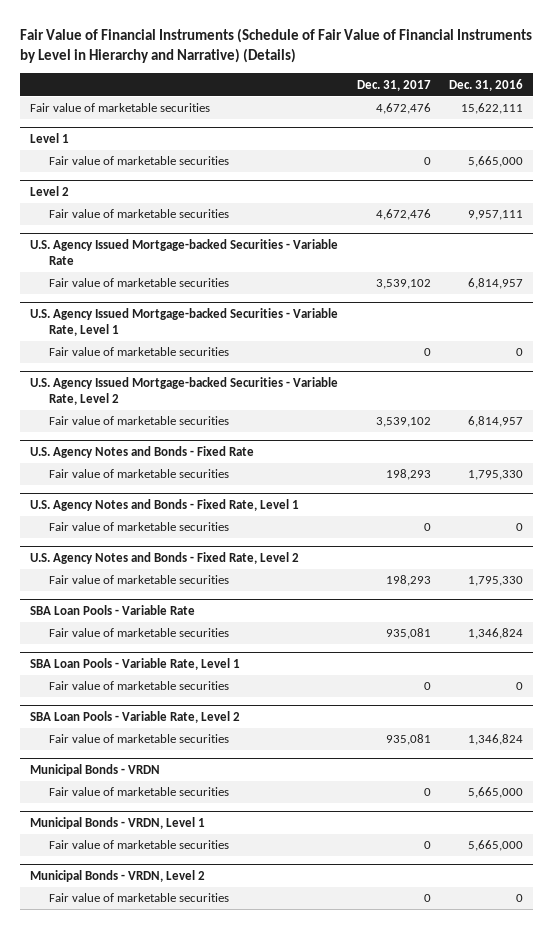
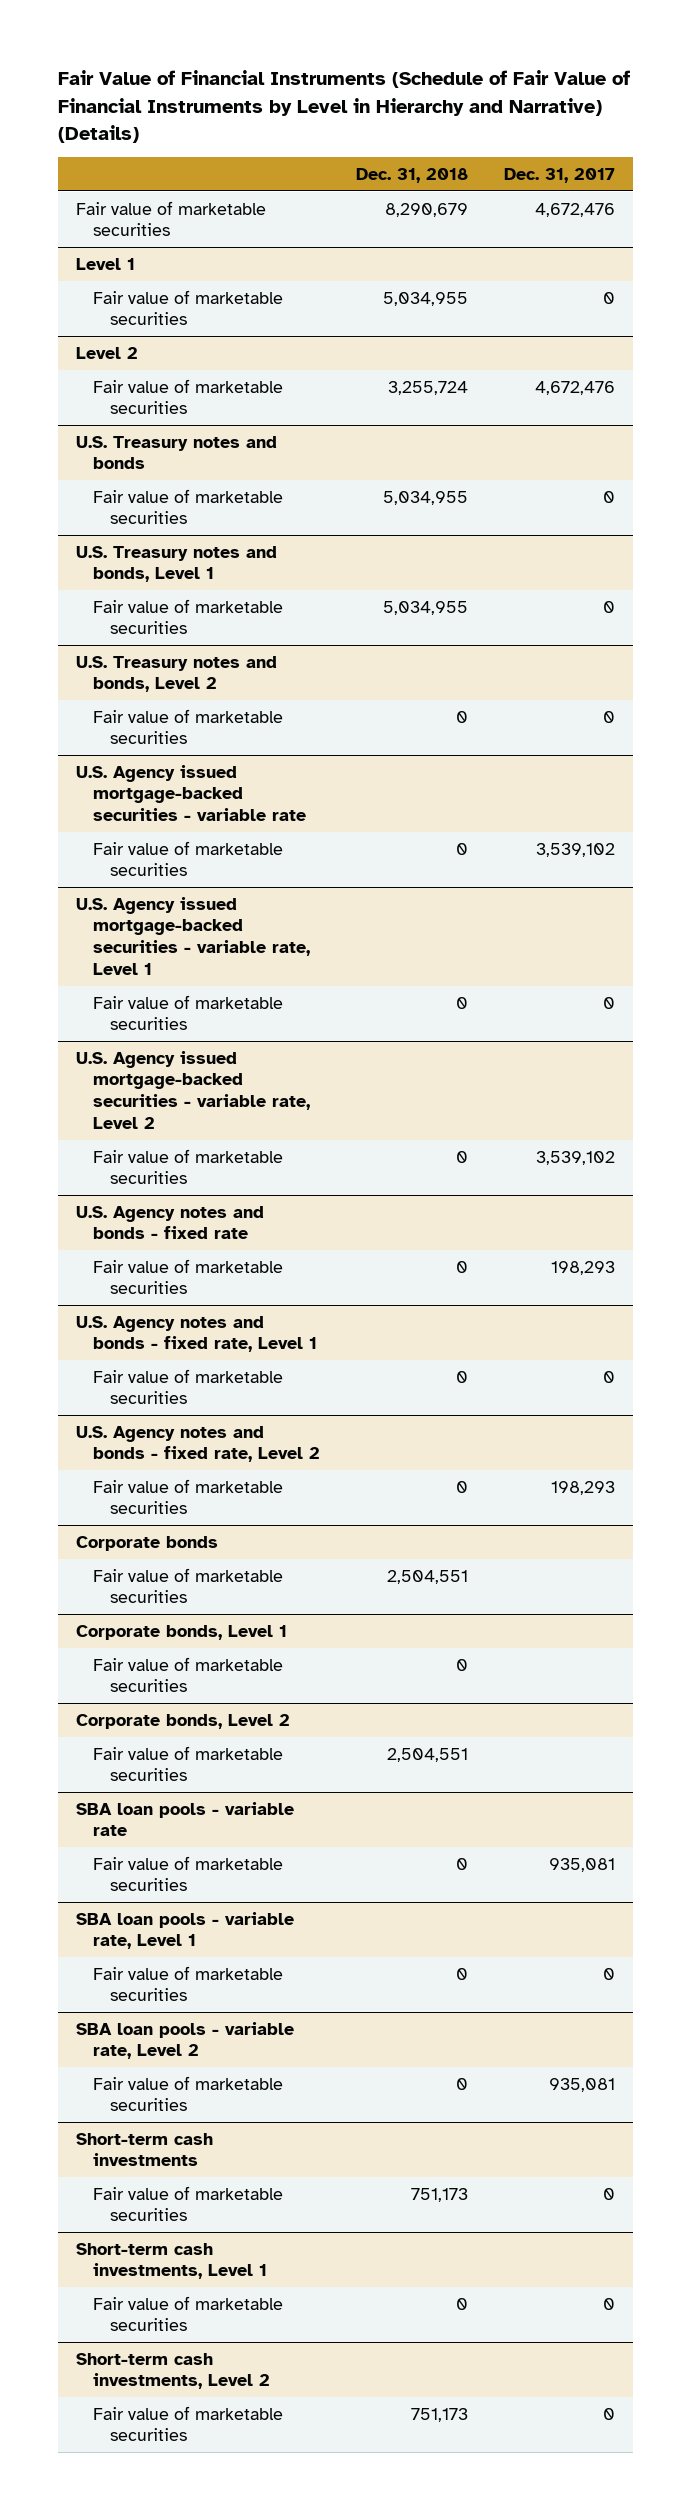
- | Dec. 31, 2017 | Dec. 31, 2016
+ | Dec. 31, 2018 | Dec. 31, 2017
- U.S. Agency Issued Mortgage-backed Securities - Variable Rate
+ U.S. Treasury notes and bonds
+ Fair value of marketable securities | 5,034,955 | 0
+ U.S. Treasury notes and bonds, Level 1
+ Fair value of marketable securities | 5,034,955 | 0
+ U.S. Treasury notes and bonds, Level 2
+ Fair value of marketable securities | 0 | 0
+ U.S. Agency issued mortgage-backed securities - variable rate
- U.S. Agency Issued Mortgage-backed Securities - Variable Rate, Level 1
+ U.S. Agency issued mortgage-backed securities - variable rate, Level 1
- U.S. Agency Issued Mortgage-backed Securities - Variable Rate, Level 2
+ U.S. Agency issued mortgage-backed securities - variable rate, Level 2
- U.S. Agency Notes and Bonds - Fixed Rate
+ U.S. Agency notes and bonds - fixed rate
- U.S. Agency Notes and Bonds - Fixed Rate, Level 1
+ U.S. Agency notes and bonds - fixed rate, Level 1
- U.S. Agency Notes and Bonds - Fixed Rate, Level 2
+ U.S. Agency notes and bonds - fixed rate, Level 2
- SBA Loan Pools - Variable Rate
+ Corporate bonds
+ Fair value of marketable securities | 2,504,551 |
+ Corporate bonds, Level 1
+ Fair value of marketable securities | 0 |
+ Corporate bonds, Level 2
+ Fair value of marketable securities | 2,504,551 |
+ SBA loan pools - variable rate
- SBA Loan Pools - Variable Rate, Level 1
+ SBA loan pools - variable rate, Level 1
- SBA Loan Pools - Variable Rate, Level 2
+ SBA loan pools - variable rate, Level 2
- Municipal Bonds - VRDN
+ Short-term cash investments
- Municipal Bonds - VRDN, Level 1
+ Short-term cash investments, Level 1
- Municipal Bonds - VRDN, Level 2
+ Short-term cash investments, Level 2

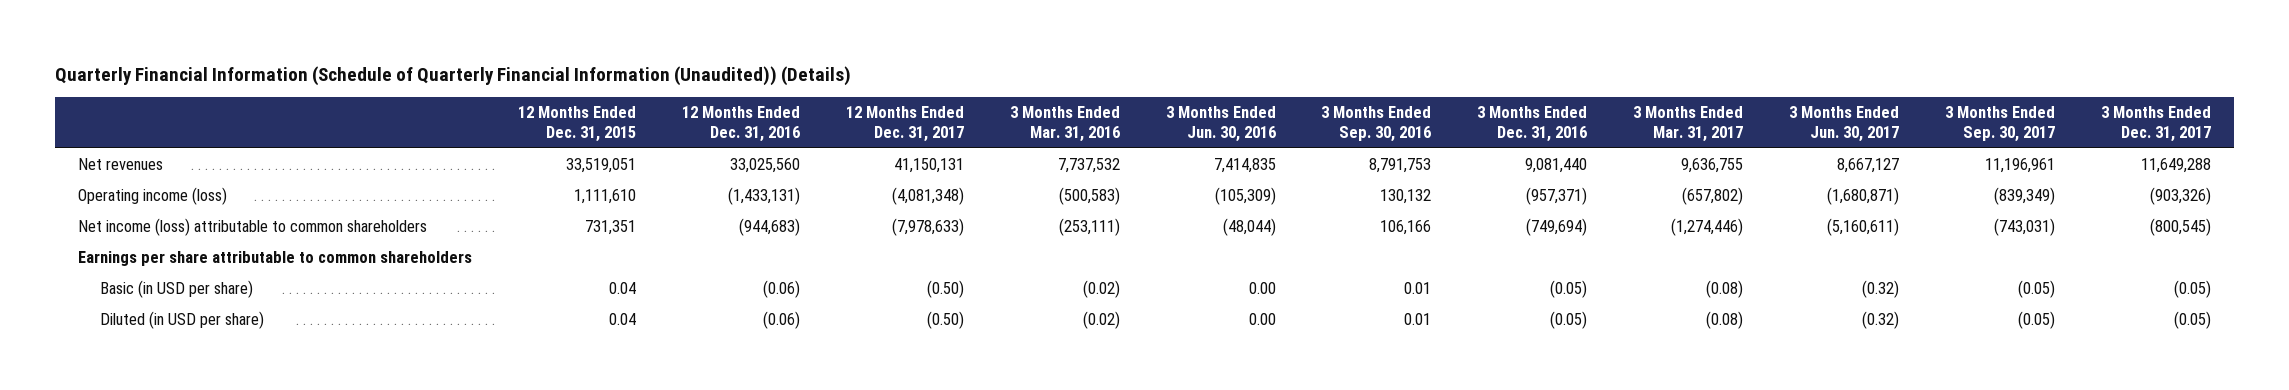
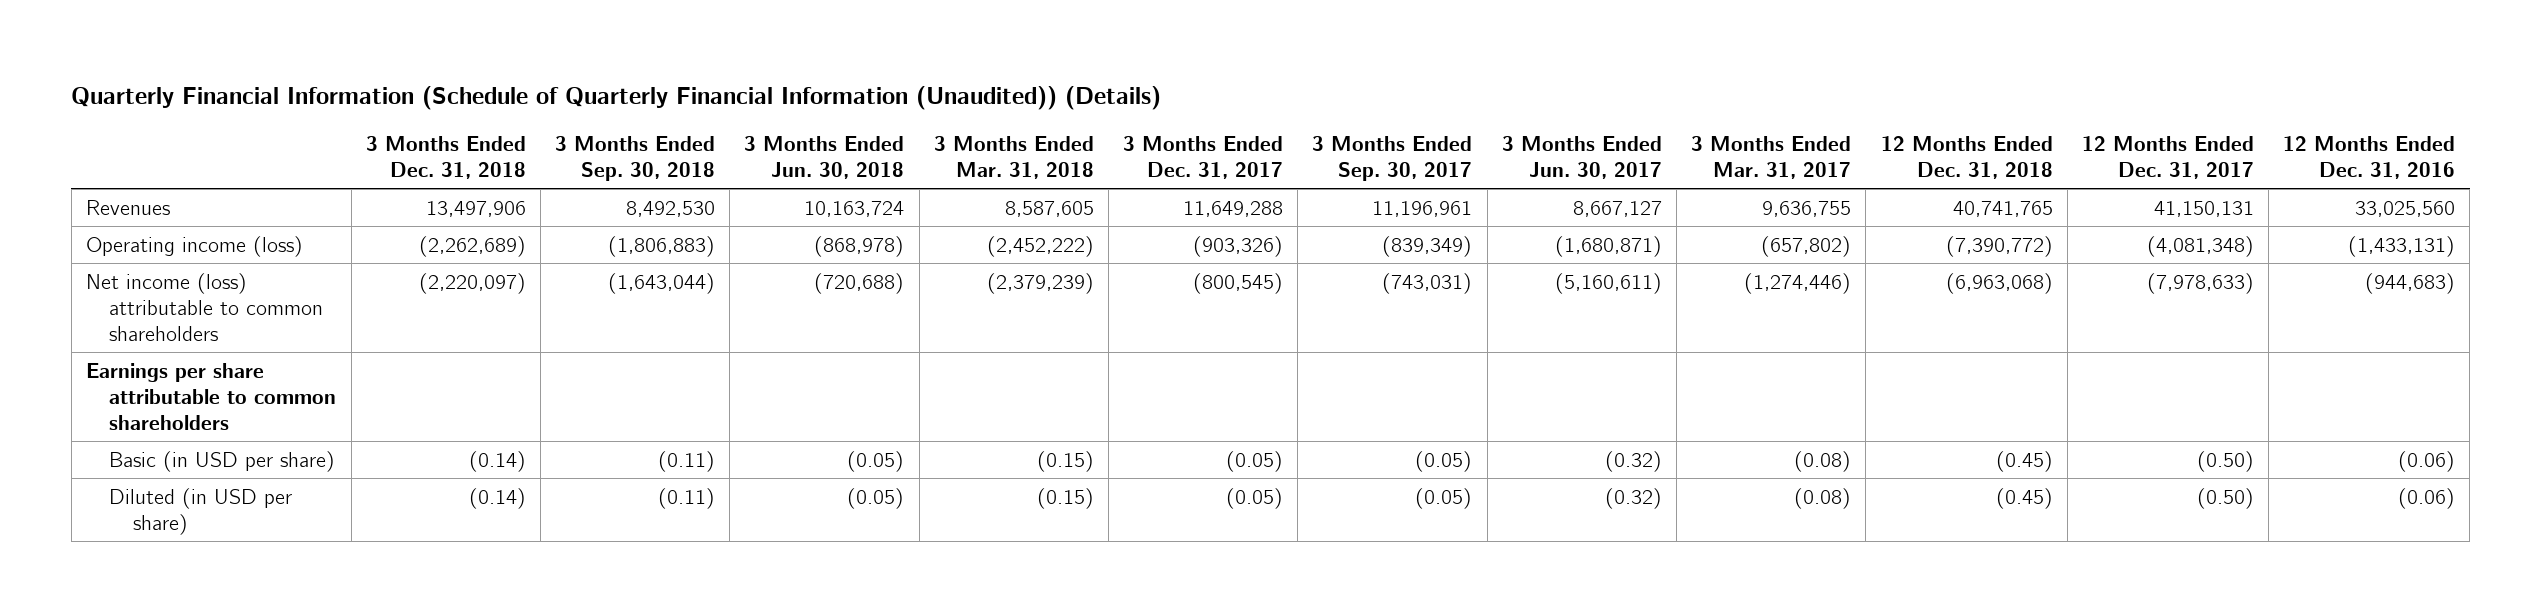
- | 12 Months Ended Dec. 31, 2015 | 12 Months Ended Dec. 31, 2016 | 12 Months Ended Dec. 31, 2017 | 3 Months Ended Mar. 31, 2016 | 3 Months Ended Jun. 30, 2016 | 3 Months Ended Sep. 30, 2016 | 3 Months Ended Dec. 31, 2016 | 3 Months Ended Mar. 31, 2017 | 3 Months Ended Jun. 30, 2017 | 3 Months Ended Sep. 30, 2017 | 3 Months Ended Dec. 31, 2017
+ | 3 Months Ended Dec. 31, 2018 | 3 Months Ended Sep. 30, 2018 | 3 Months Ended Jun. 30, 2018 | 3 Months Ended Mar. 31, 2018 | 3 Months Ended Dec. 31, 2017 | 3 Months Ended Sep. 30, 2017 | 3 Months Ended Jun. 30, 2017 | 3 Months Ended Mar. 31, 2017 | 12 Months Ended Dec. 31, 2018 | 12 Months Ended Dec. 31, 2017 | 12 Months Ended Dec. 31, 2016
- Net revenues | 33,519,051 | 33,025,560 | 41,150,131 | 7,737,532 | 7,414,835 | 8,791,753 | 9,081,440 | 9,636,755 | 8,667,127 | 11,196,961 | 11,649,288
+ Revenues | 13,497,906 | 8,492,530 | 10,163,724 | 8,587,605 | 11,649,288 | 11,196,961 | 8,667,127 | 9,636,755 | 40,741,765 | 41,150,131 | 33,025,560

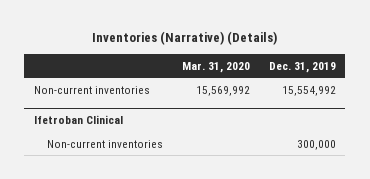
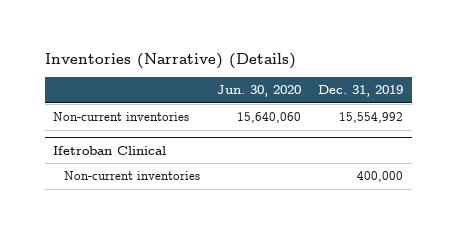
- | Mar. 31, 2020 | Dec. 31, 2019
+ | Jun. 30, 2020 | Dec. 31, 2019
@ Ifetroban Clinical
- Non-current inventories | | 300,000
+ Non-current inventories | | 400,000

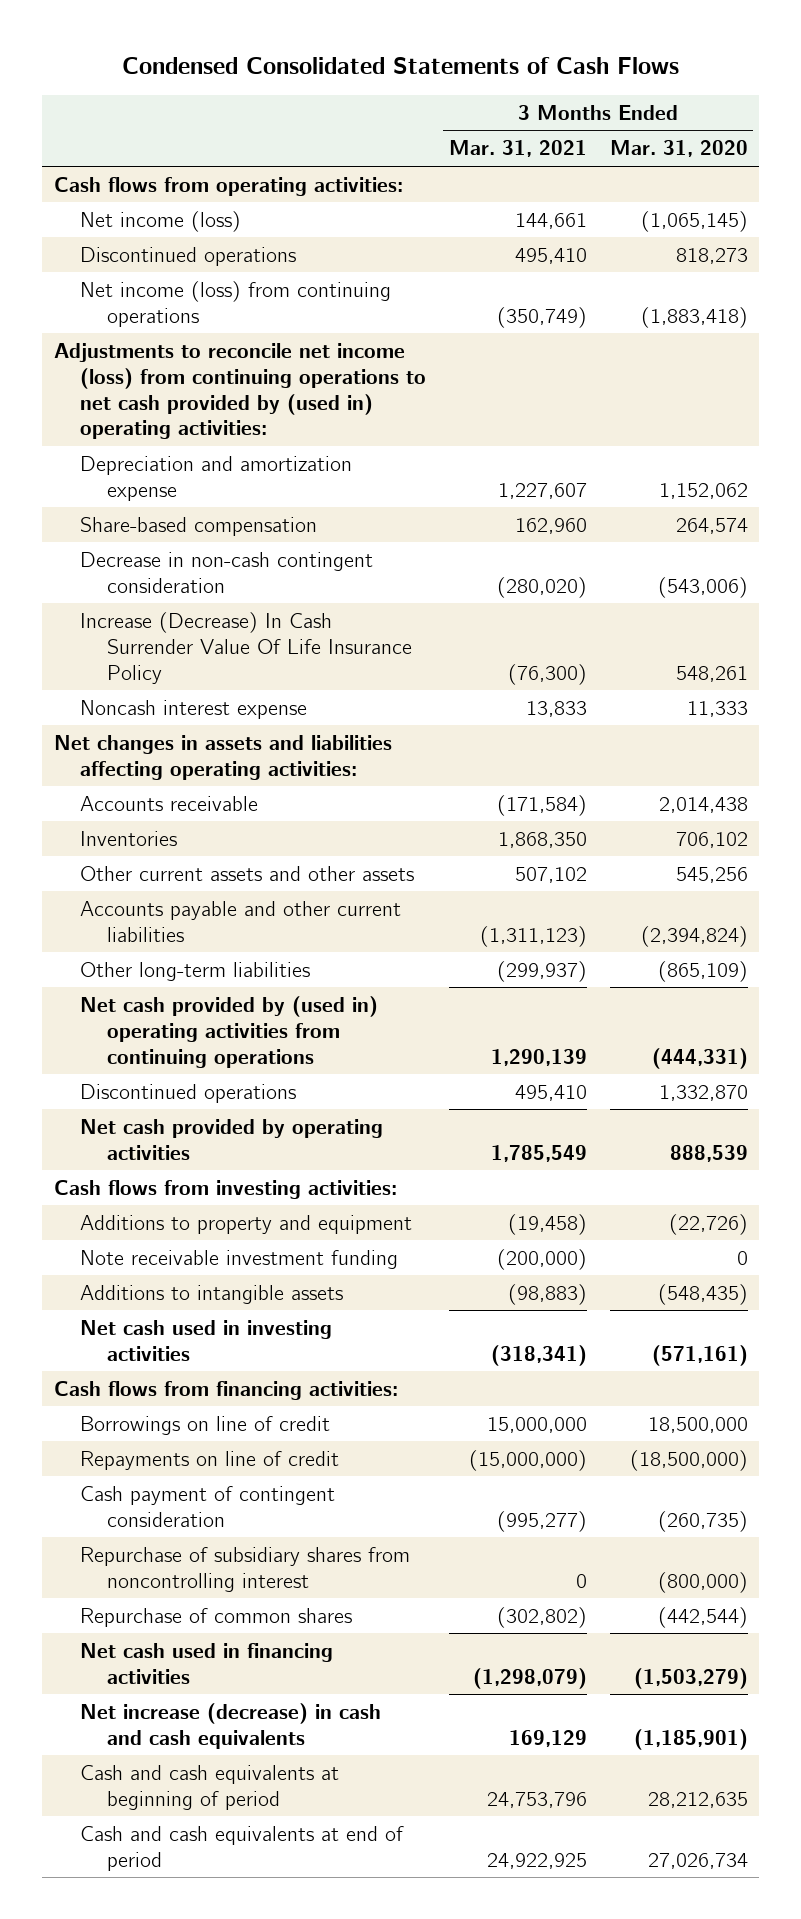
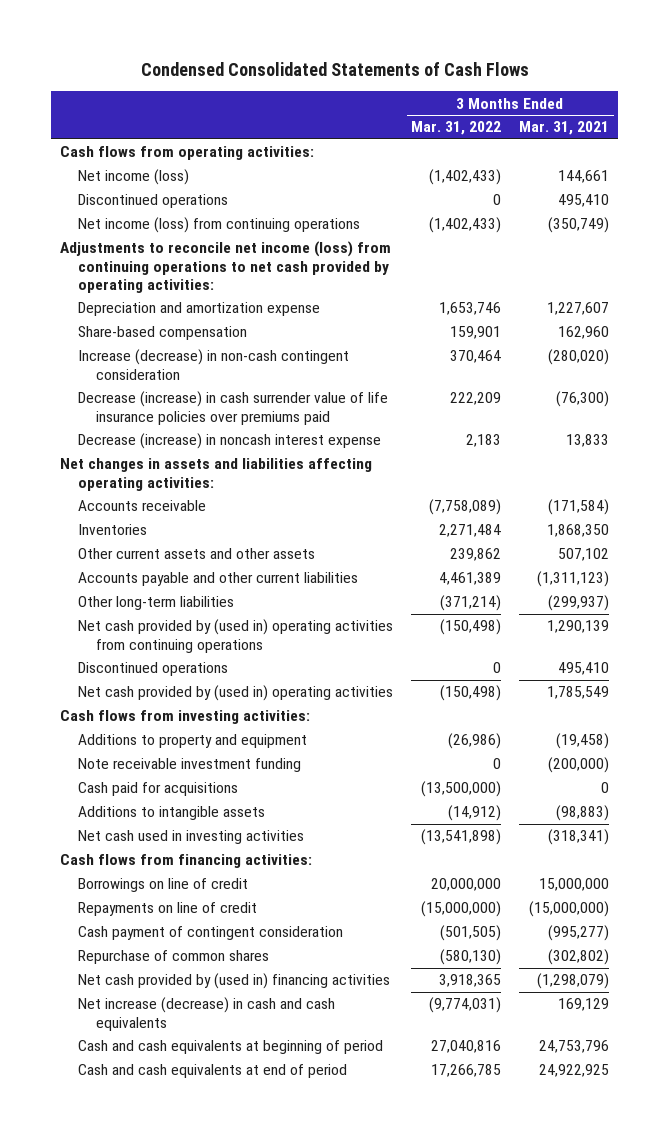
- | 3 Months Ended Mar. 31, 2021 | 3 Months Ended Mar. 31, 2020
+ | 3 Months Ended Mar. 31, 2022 | 3 Months Ended Mar. 31, 2021
- Adjustments to reconcile net income (loss) from continuing operations to net cash provided by (used in) operating activities:
+ Adjustments to reconcile net income (loss) from continuing operations to net cash provided by operating activities:
- Decrease in non-cash contingent consideration | (280,020) | (543,006)
- Increase (Decrease) In Cash Surrender Value Of Life Insurance Policy | (76,300) | 548,261
- Noncash interest expense | 13,833 | 11,333
+ Increase (decrease) in non-cash contingent consideration | 370,464 | (280,020)
+ Decrease (increase) in cash surrender value of life insurance policies over premiums paid | 222,209 | (76,300)
+ Decrease (increase) in noncash interest expense | 2,183 | 13,833
- Net cash provided by operating activities | 1,785,549 | 888,539
+ Net cash provided by (used in) operating activities | (150,498) | 1,785,549
+ Cash paid for acquisitions | (13,500,000) | 0
- Repurchase of subsidiary shares from noncontrolling interest | 0 | (800,000)
- Net cash used in financing activities | (1,298,079) | (1,503,279)
+ Net cash provided by (used in) financing activities | 3,918,365 | (1,298,079)

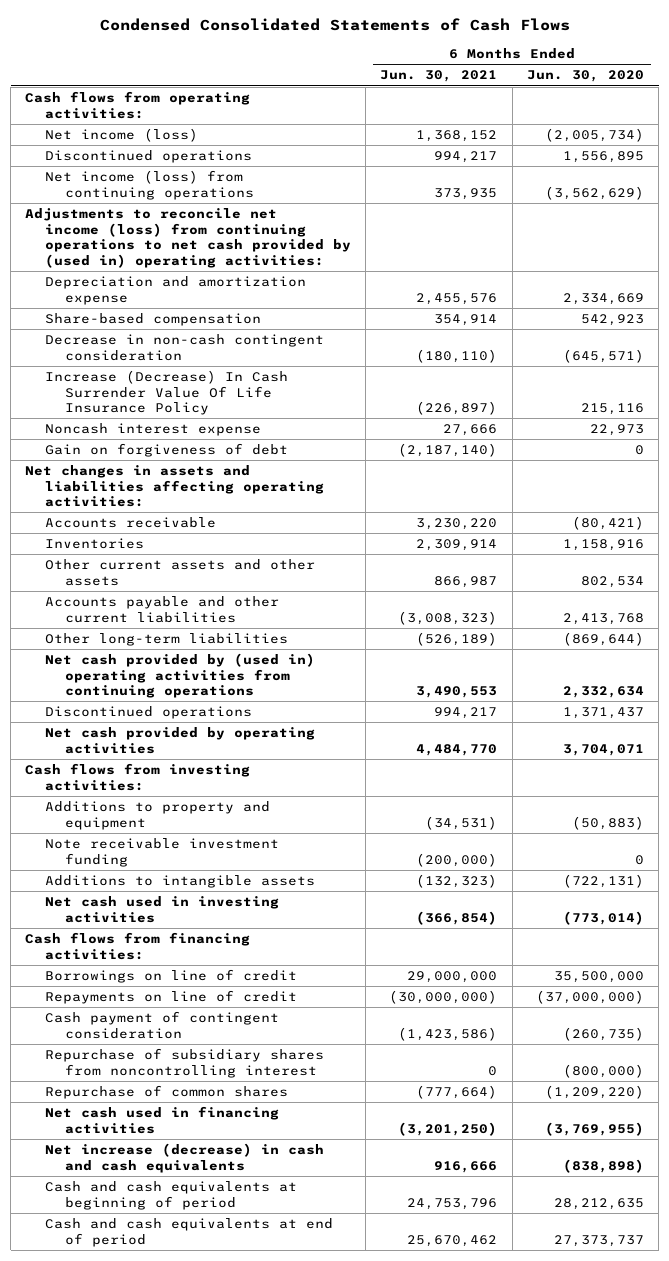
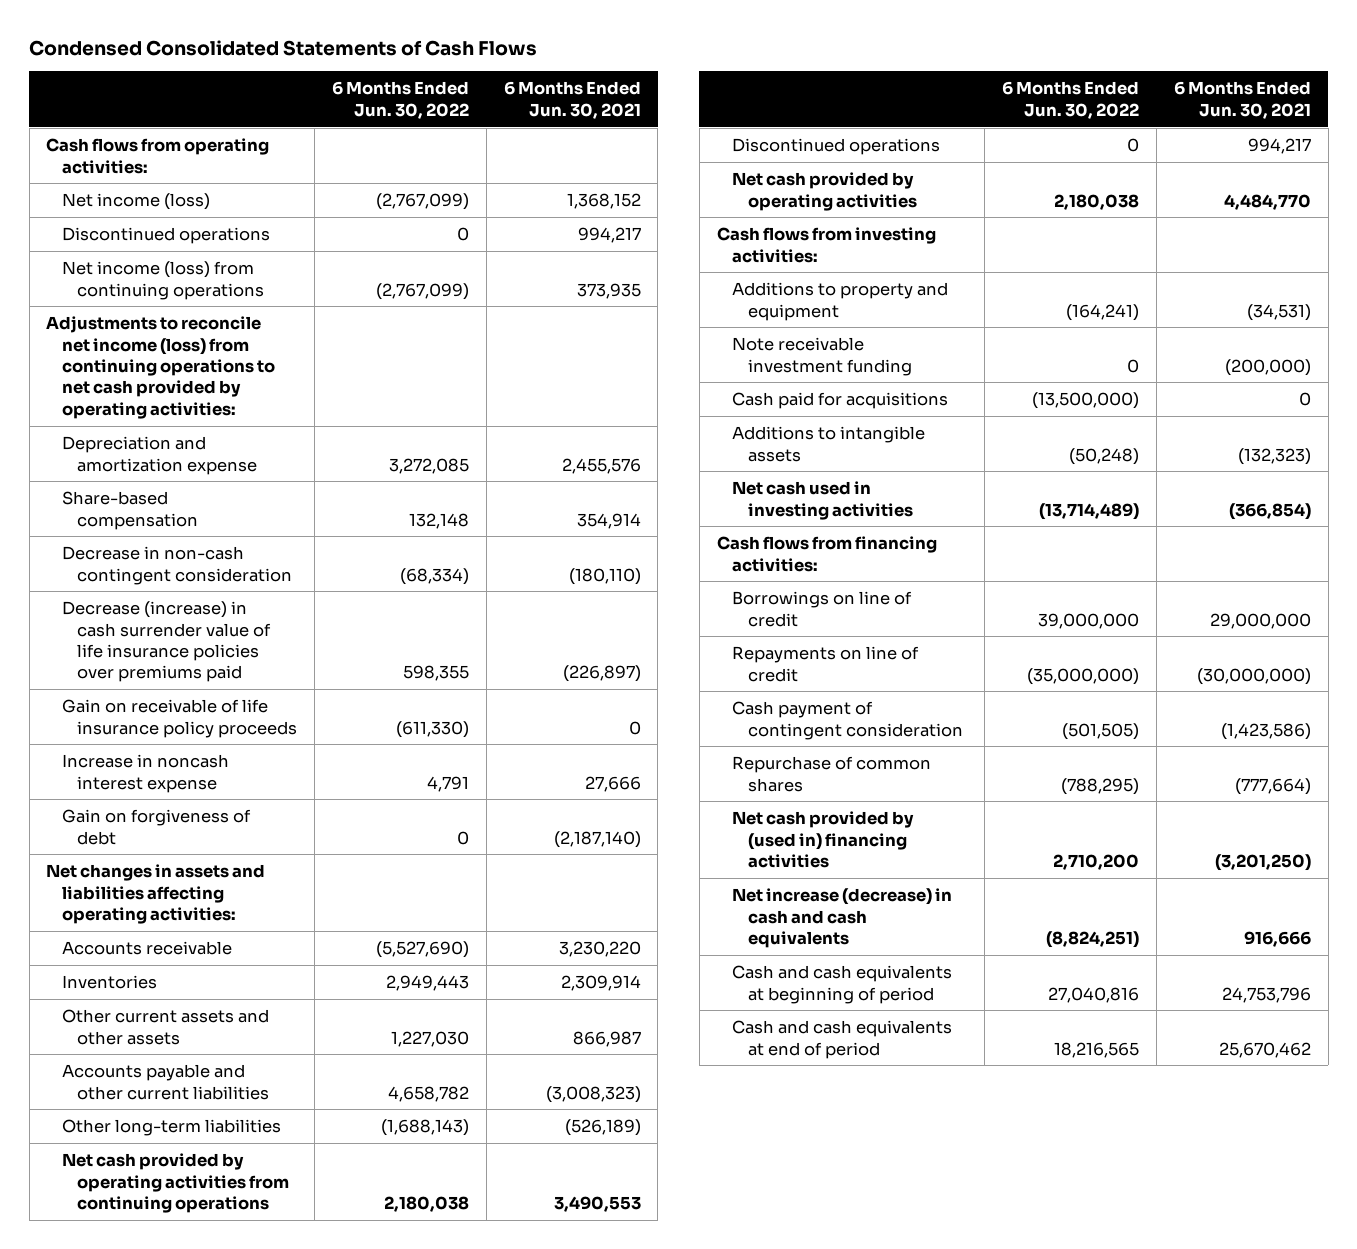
- | 6 Months Ended Jun. 30, 2021 | 6 Months Ended Jun. 30, 2020
+ | 6 Months Ended Jun. 30, 2022 | 6 Months Ended Jun. 30, 2021
- Adjustments to reconcile net income (loss) from continuing operations to net cash provided by (used in) operating activities:
+ Adjustments to reconcile net income (loss) from continuing operations to net cash provided by operating activities:
- Increase (Decrease) In Cash Surrender Value Of Life Insurance Policy | (226,897) | 215,116
- Noncash interest expense | 27,666 | 22,973
+ Decrease (increase) in cash surrender value of life insurance policies over premiums paid | 598,355 | (226,897)
+ Gain on receivable of life insurance policy proceeds | (611,330) | 0
+ Increase in noncash interest expense | 4,791 | 27,666
- Net cash provided by (used in) operating activities from continuing operations | 3,490,553 | 2,332,634
+ Net cash provided by operating activities from continuing operations | 2,180,038 | 3,490,553
+ Cash paid for acquisitions | (13,500,000) | 0
- Repurchase of subsidiary shares from noncontrolling interest | 0 | (800,000)
- Net cash used in financing activities | (3,201,250) | (3,769,955)
+ Net cash provided by (used in) financing activities | 2,710,200 | (3,201,250)

